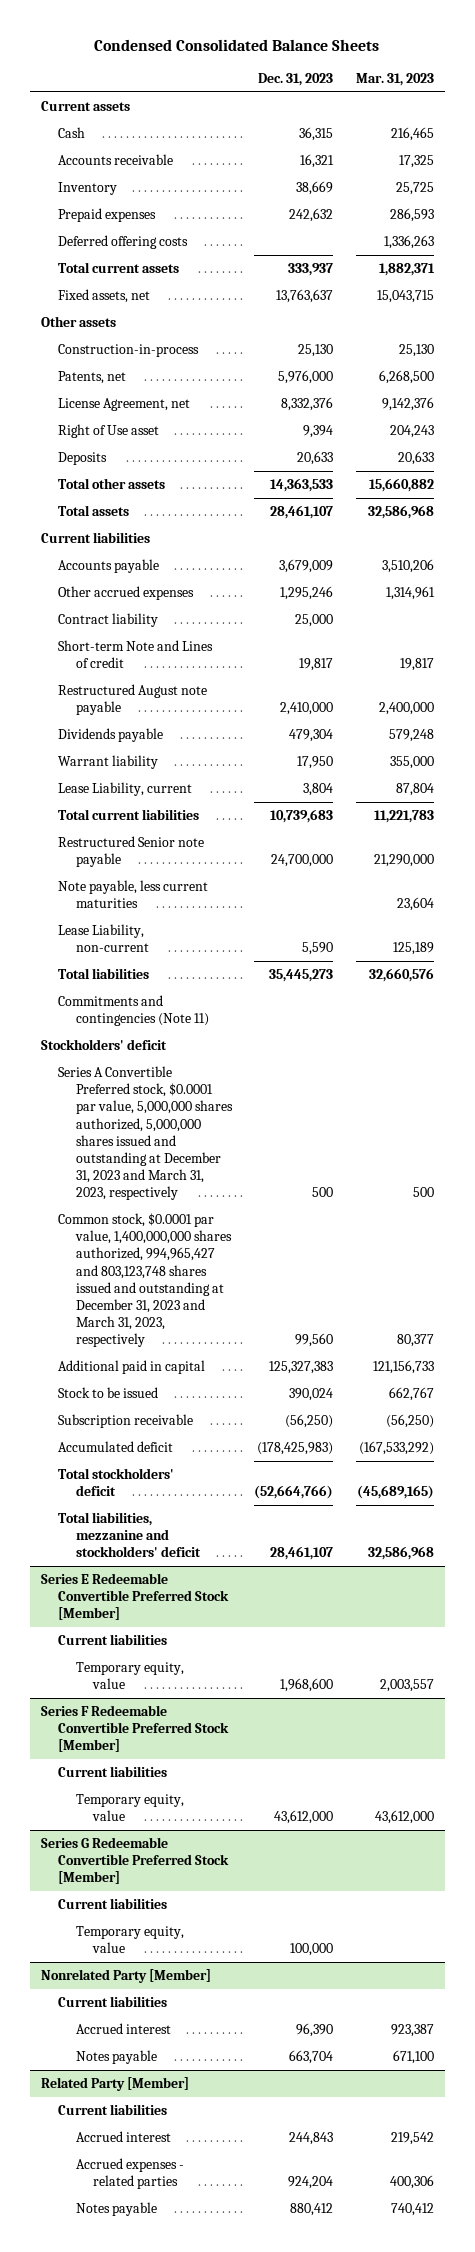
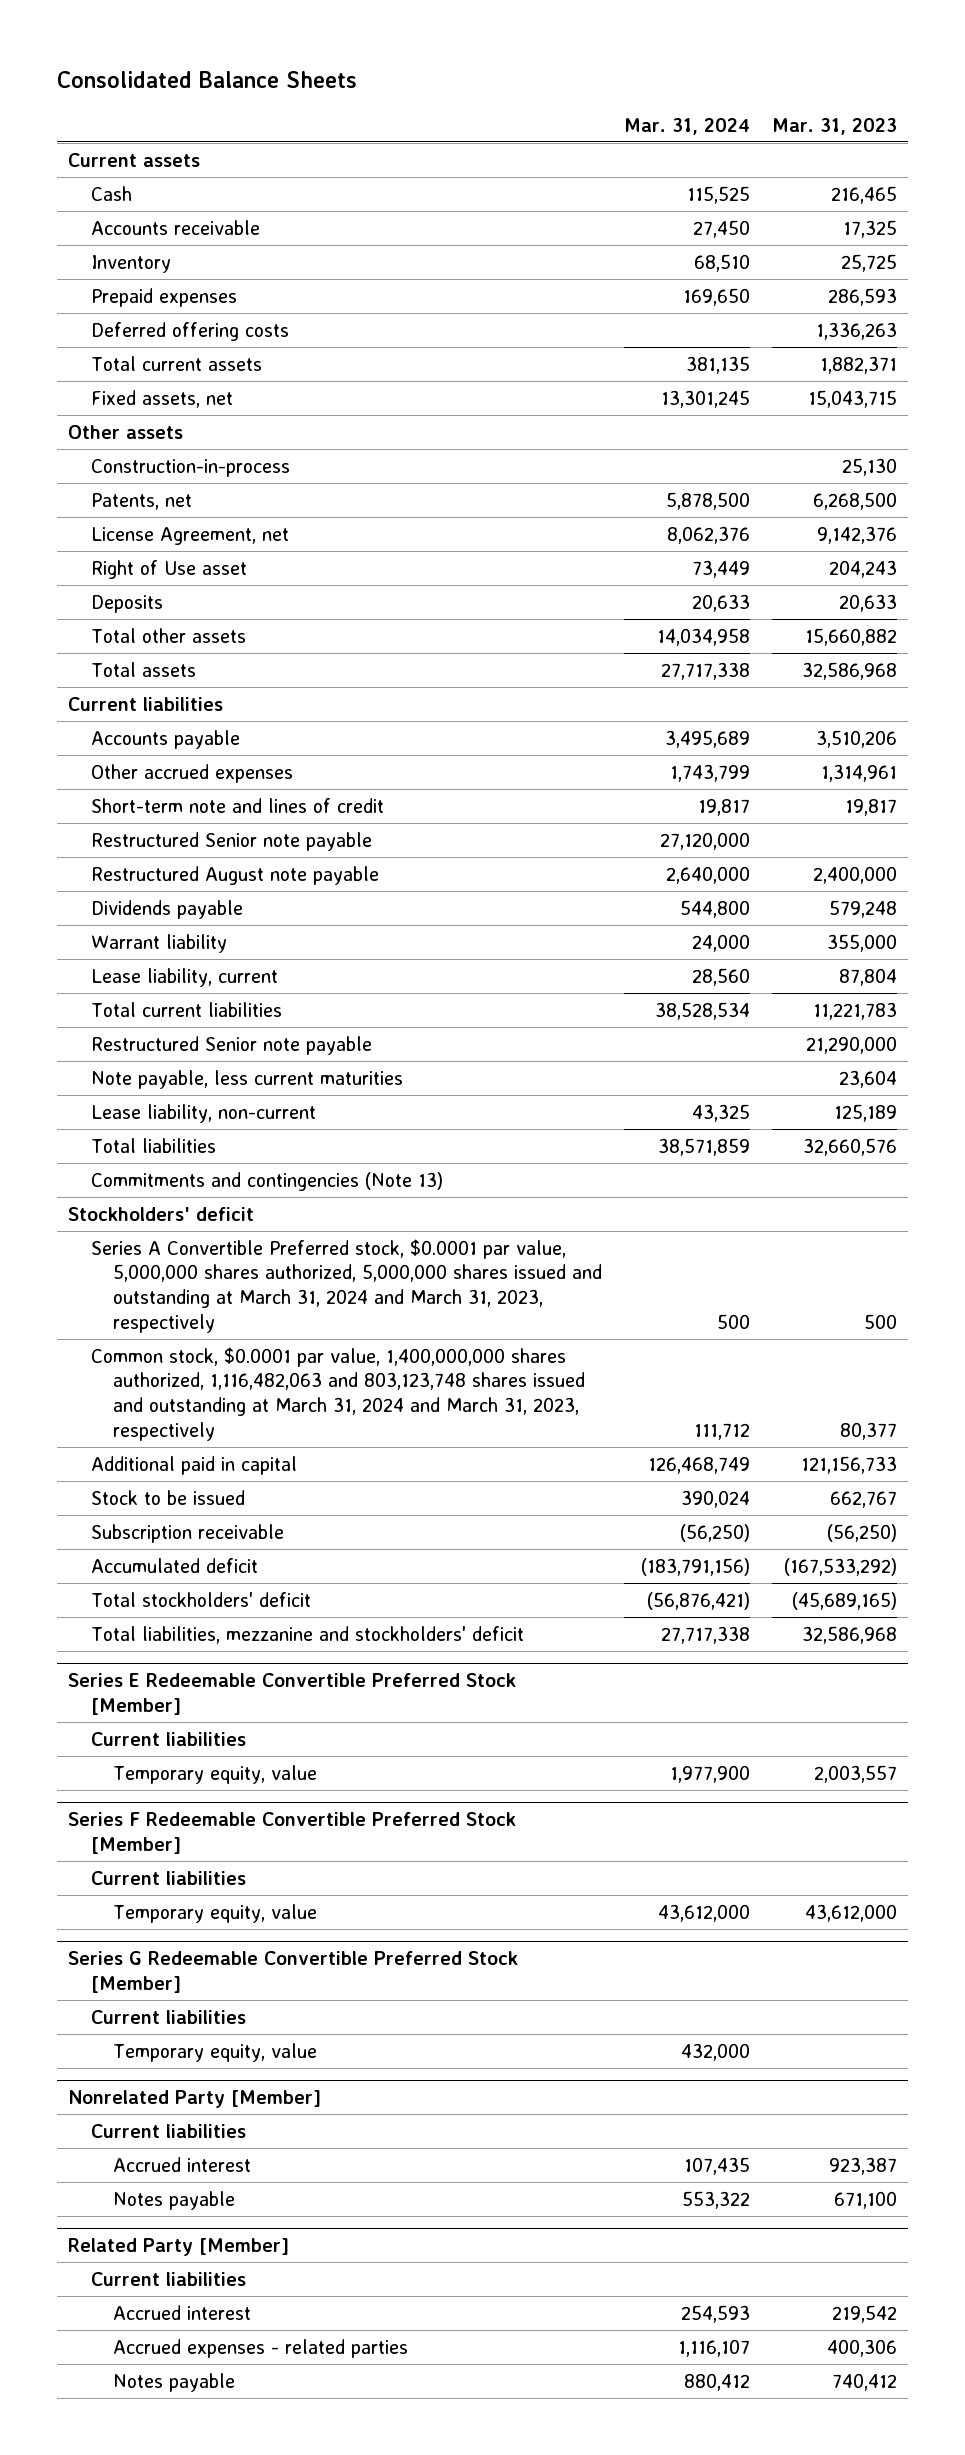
- Condensed Consolidated Balance Sheets
+ Consolidated Balance Sheets
- | Dec. 31, 2023 | Mar. 31, 2023
+ | Mar. 31, 2024 | Mar. 31, 2023
- Contract liability | 25,000 |
- Short-term Note and Lines of credit | 19,817 | 19,817
+ Short-term note and lines of credit | 19,817 | 19,817
+ Restructured Senior note payable | 27,120,000 |
- Lease Liability, current | 3,804 | 87,804
+ Lease liability, current | 28,560 | 87,804
- Lease Liability, non-current | 5,590 | 125,189
+ Lease liability, non-current | 43,325 | 125,189
- Commitments and contingencies (Note 11)
+ Commitments and contingencies (Note 13)
- Series A Convertible Preferred stock, $0.0001 par value, 5,000,000 shares authorized, 5,000,000 shares issued and outstanding at December 31, 2023 and March 31, 2023, respectively | 500 | 500
- Common stock, $0.0001 par value, 1,400,000,000 shares authorized, 994,965,427 and 803,123,748 shares issued and outstanding at December 31, 2023 and March 31, 2023, respectively | 99,560 | 80,377
+ Series A Convertible Preferred stock, $0.0001 par value, 5,000,000 shares authorized, 5,000,000 shares issued and outstanding at March 31, 2024 and March 31, 2023, respectively | 500 | 500
+ Common stock, $0.0001 par value, 1,400,000,000 shares authorized, 1,116,482,063 and 803,123,748 shares issued and outstanding at March 31, 2024 and March 31, 2023, respectively | 111,712 | 80,377

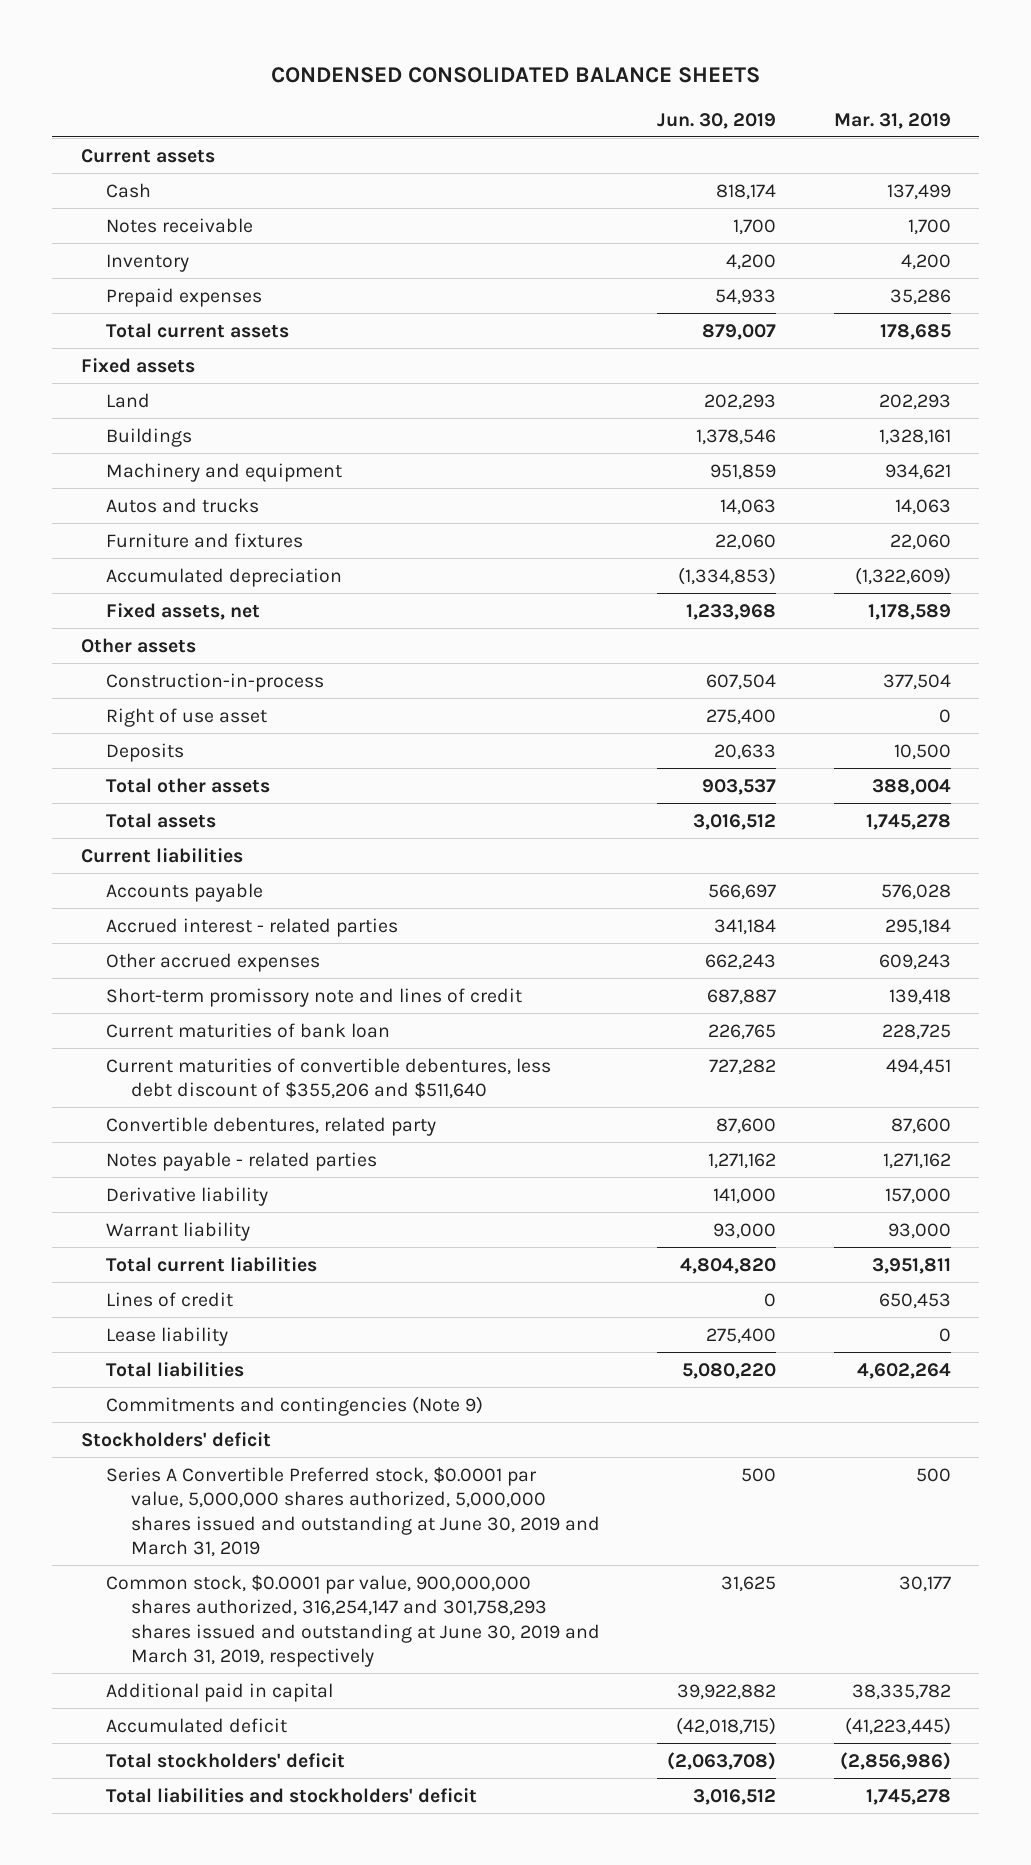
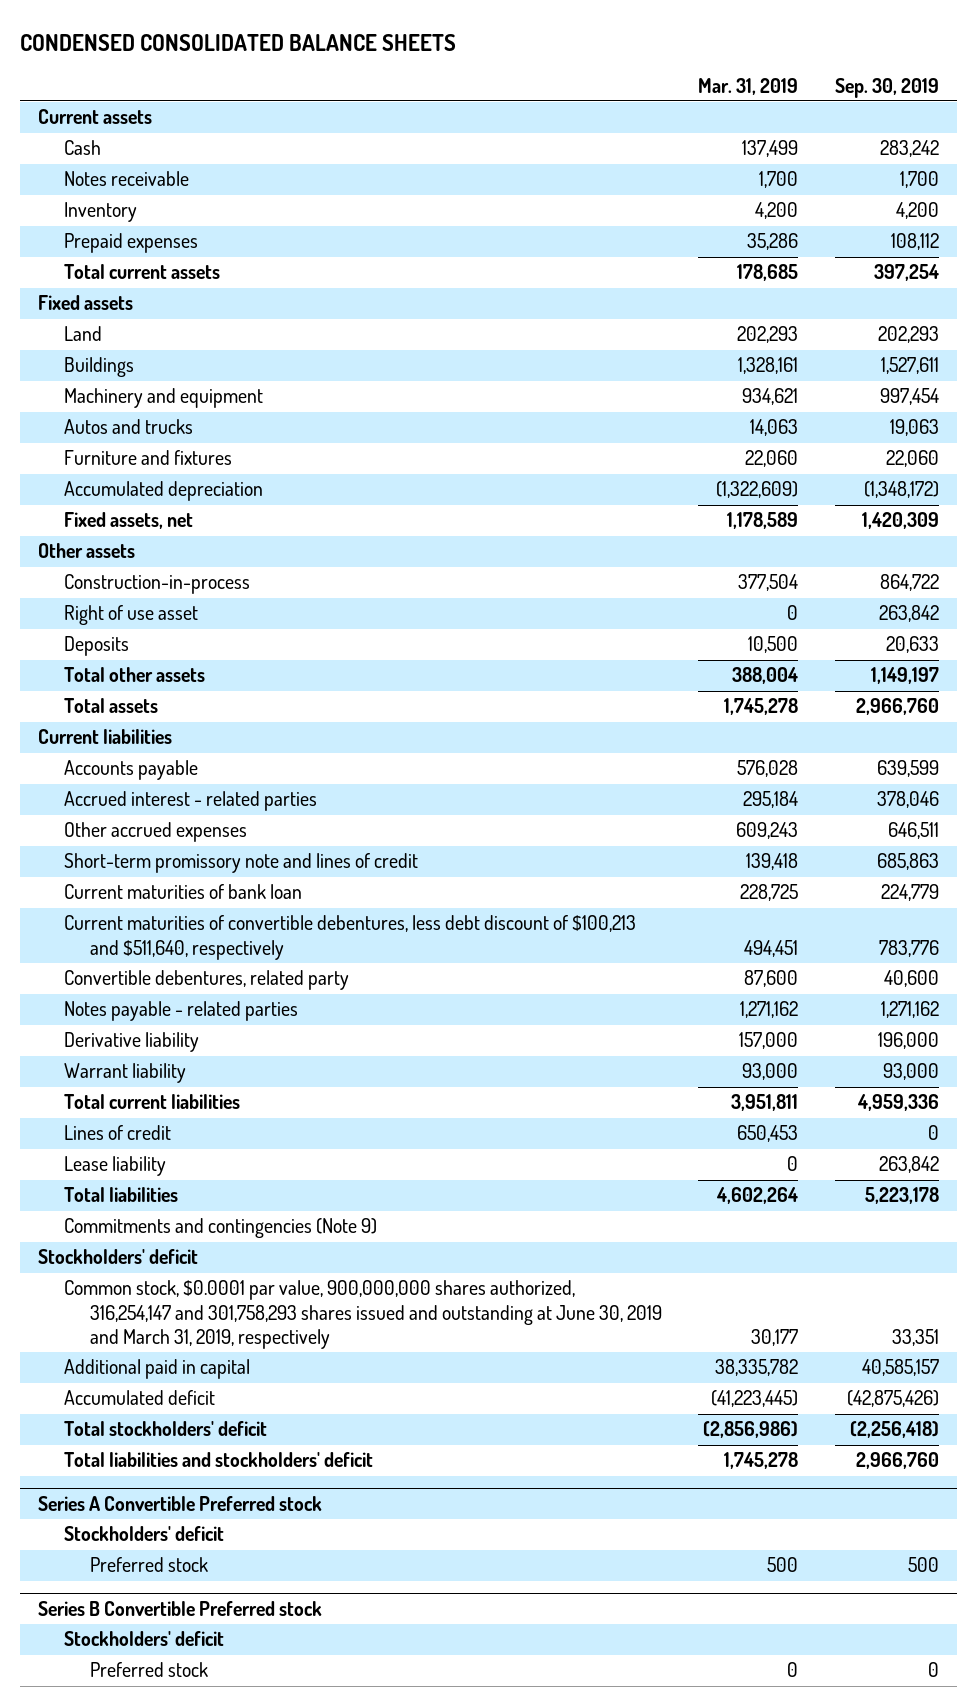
- | Jun. 30, 2019 | Mar. 31, 2019
+ | Mar. 31, 2019 | Sep. 30, 2019
- Current maturities of convertible debentures, less debt discount of $355,206 and $511,640 | 727,282 | 494,451
+ Current maturities of convertible debentures, less debt discount of $100,213 and $511,640, respectively | 494,451 | 783,776
- Series A Convertible Preferred stock, $0.0001 par value, 5,000,000 shares authorized, 5,000,000 shares issued and outstanding at June 30, 2019 and March 31, 2019 | 500 | 500
+ Series A Convertible Preferred stock
+ Stockholders' deficit
+ Preferred stock | 500 | 500
+ Series B Convertible Preferred stock
+ Stockholders' deficit
+ Preferred stock | 0 | 0

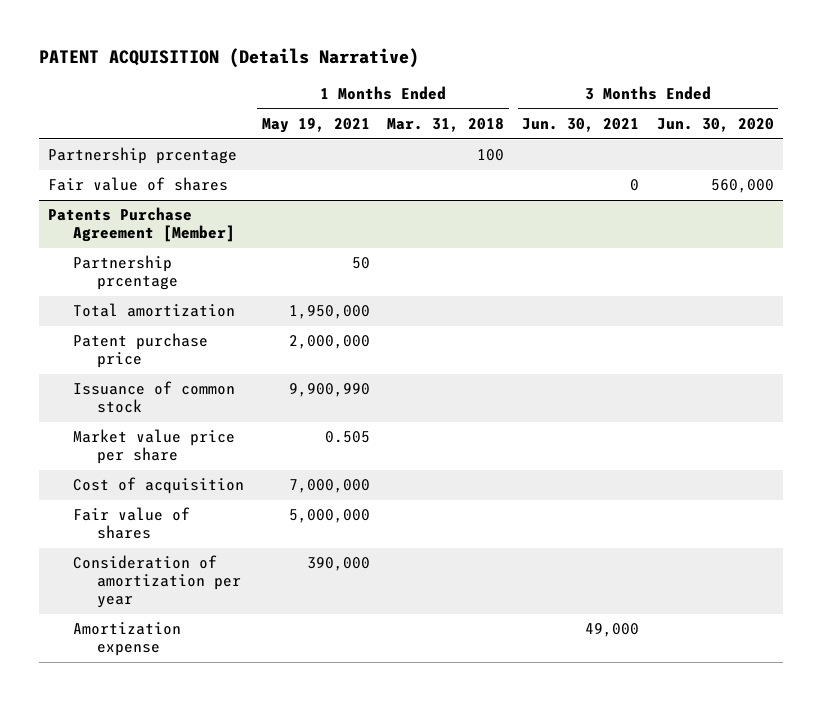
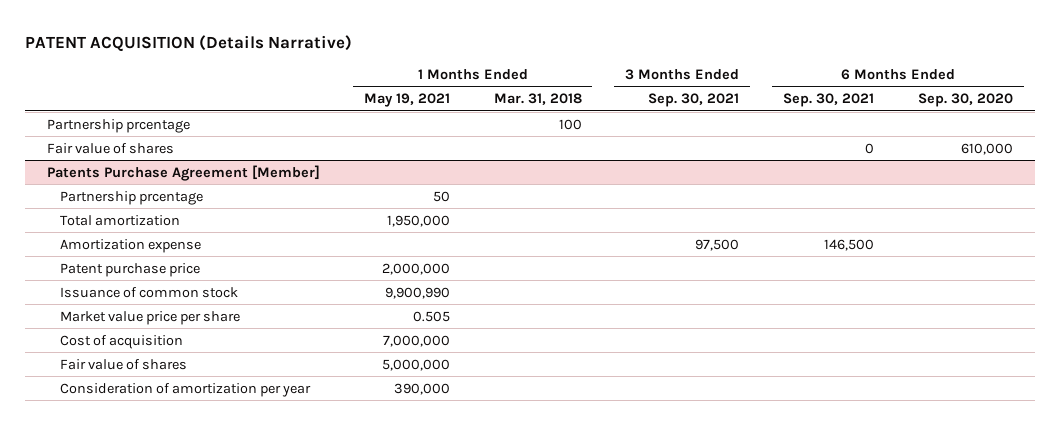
- | 1 Months Ended May 19, 2021 | 1 Months Ended Mar. 31, 2018 | 3 Months Ended Jun. 30, 2021 | 3 Months Ended Jun. 30, 2020
+ | 1 Months Ended May 19, 2021 | 1 Months Ended Mar. 31, 2018 | 3 Months Ended Sep. 30, 2021 | 6 Months Ended Sep. 30, 2021 | 6 Months Ended Sep. 30, 2020
@ Patents Purchase Agreement [Member]
moved up: Amortization expense | | | 97,500 | 146,500 |

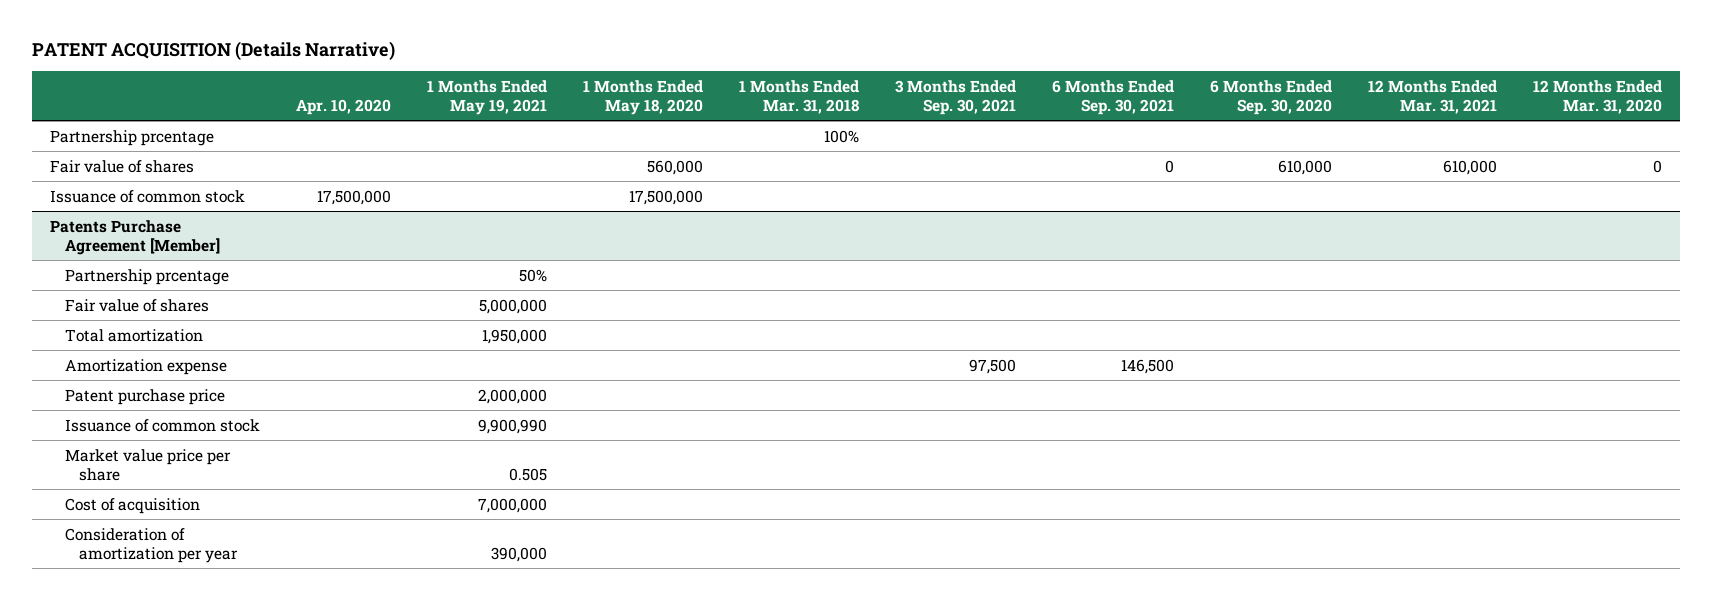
- | 1 Months Ended May 19, 2021 | 1 Months Ended Mar. 31, 2018 | 3 Months Ended Sep. 30, 2021 | 6 Months Ended Sep. 30, 2021 | 6 Months Ended Sep. 30, 2020
+ | Apr. 10, 2020 | 1 Months Ended May 19, 2021 | 1 Months Ended May 18, 2020 | 1 Months Ended Mar. 31, 2018 | 3 Months Ended Sep. 30, 2021 | 6 Months Ended Sep. 30, 2021 | 6 Months Ended Sep. 30, 2020 | 12 Months Ended Mar. 31, 2021 | 12 Months Ended Mar. 31, 2020
- Partnership prcentage | | 100 | | |
+ Partnership prcentage | | | | 100% | | | | |
+ Issuance of common stock | 17,500,000 | | 17,500,000 | | | | | |
@ Patents Purchase Agreement [Member]
- Partnership prcentage | 50 | | | |
+ Partnership prcentage | | 50% | | | | | | |
moved up: Fair value of shares | | 5,000,000 | | | | | | |

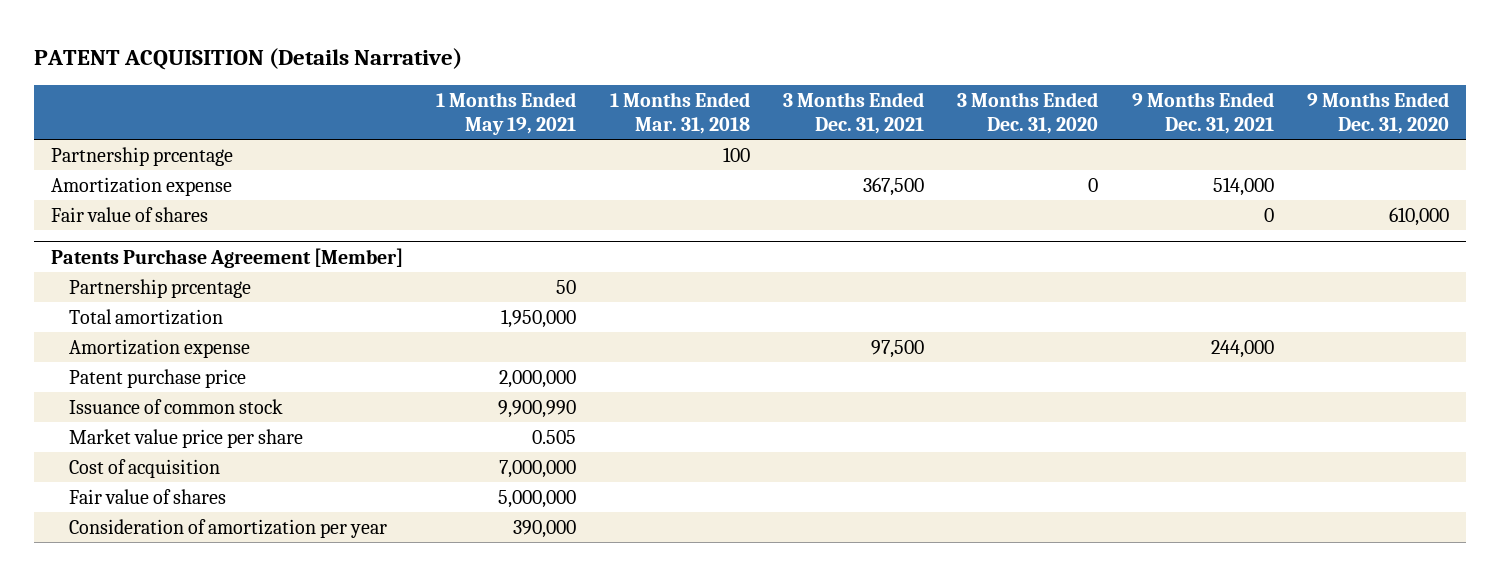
- | Apr. 10, 2020 | 1 Months Ended May 19, 2021 | 1 Months Ended May 18, 2020 | 1 Months Ended Mar. 31, 2018 | 3 Months Ended Sep. 30, 2021 | 6 Months Ended Sep. 30, 2021 | 6 Months Ended Sep. 30, 2020 | 12 Months Ended Mar. 31, 2021 | 12 Months Ended Mar. 31, 2020
+ | 1 Months Ended May 19, 2021 | 1 Months Ended Mar. 31, 2018 | 3 Months Ended Dec. 31, 2021 | 3 Months Ended Dec. 31, 2020 | 9 Months Ended Dec. 31, 2021 | 9 Months Ended Dec. 31, 2020
- Partnership prcentage | | | | 100% | | | | |
+ Partnership prcentage | | 100 | | | |
+ Amortization expense | | | 367,500 | 0 | 514,000 |
- Issuance of common stock | 17,500,000 | | 17,500,000 | | | | | |
@ Patents Purchase Agreement [Member]
- Partnership prcentage | | 50% | | | | | | |
+ Partnership prcentage | 50 | | | | |
moved down: Fair value of shares | 5,000,000 | | | | |

